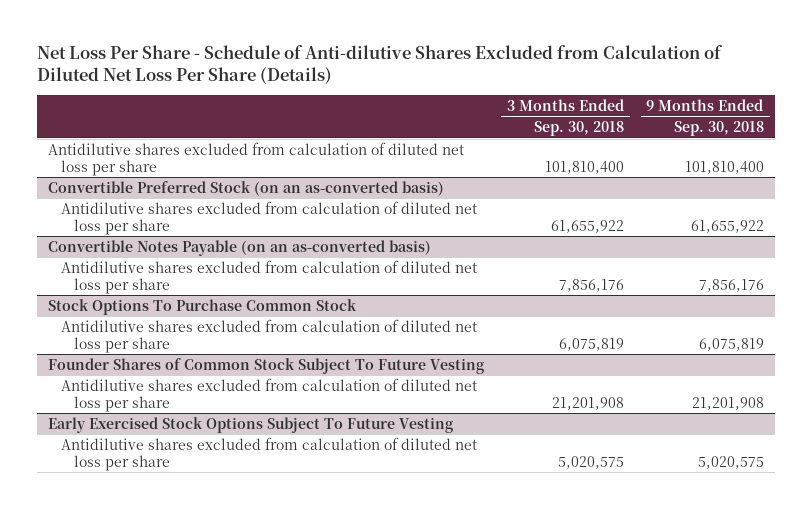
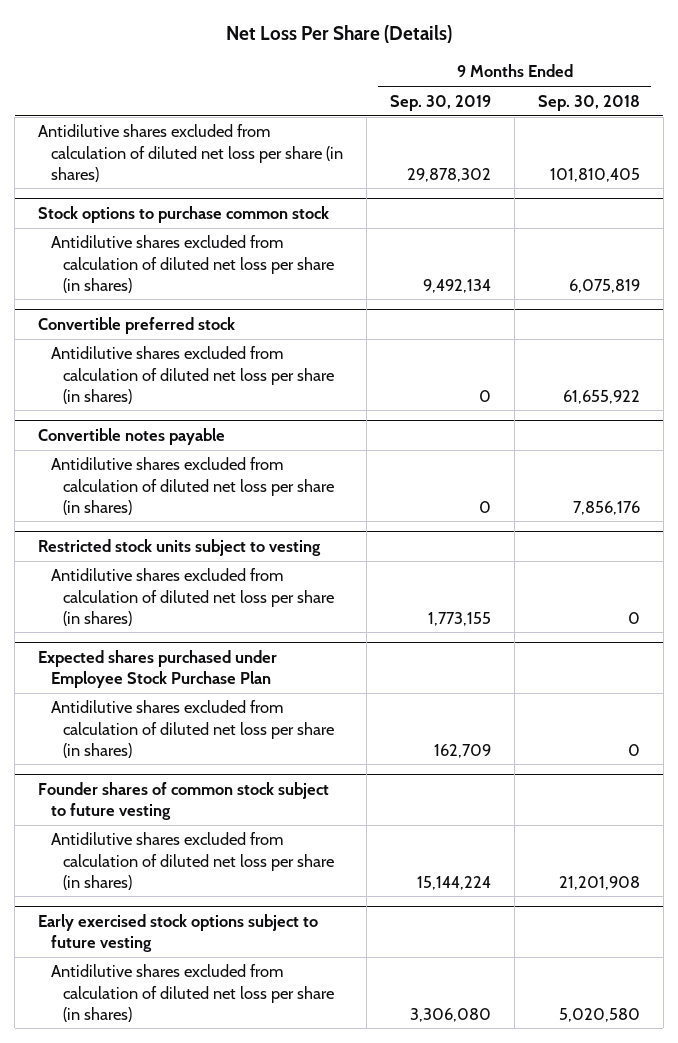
- Net Loss Per Share - Schedule of Anti-dilutive Shares Excluded from Calculation of Diluted Net Loss Per Share (Details)
+ Net Loss Per Share (Details)
- | 3 Months Ended Sep. 30, 2018 | 9 Months Ended Sep. 30, 2018
+ | 9 Months Ended Sep. 30, 2019 | 9 Months Ended Sep. 30, 2018
- Antidilutive shares excluded from calculation of diluted net loss per share | 101,810,400 | 101,810,400
- Convertible Preferred Stock (on an as-converted basis)
- Antidilutive shares excluded from calculation of diluted net loss per share | 61,655,922 | 61,655,922
- Convertible Notes Payable (on an as-converted basis)
- Antidilutive shares excluded from calculation of diluted net loss per share | 7,856,176 | 7,856,176
- Stock Options To Purchase Common Stock
- Antidilutive shares excluded from calculation of diluted net loss per share | 6,075,819 | 6,075,819
- Founder Shares of Common Stock Subject To Future Vesting
- Antidilutive shares excluded from calculation of diluted net loss per share | 21,201,908 | 21,201,908
- Early Exercised Stock Options Subject To Future Vesting
- Antidilutive shares excluded from calculation of diluted net loss per share | 5,020,575 | 5,020,575
+ Antidilutive shares excluded from calculation of diluted net loss per share (in shares) | 29,878,302 | 101,810,405
+ Stock options to purchase common stock
+ Antidilutive shares excluded from calculation of diluted net loss per share (in shares) | 9,492,134 | 6,075,819
+ Convertible preferred stock
+ Antidilutive shares excluded from calculation of diluted net loss per share (in shares) | 0 | 61,655,922
+ Convertible notes payable
+ Antidilutive shares excluded from calculation of diluted net loss per share (in shares) | 0 | 7,856,176
+ Restricted stock units subject to vesting
+ Antidilutive shares excluded from calculation of diluted net loss per share (in shares) | 1,773,155 | 0
+ Expected shares purchased under Employee Stock Purchase Plan
+ Antidilutive shares excluded from calculation of diluted net loss per share (in shares) | 162,709 | 0
+ Founder shares of common stock subject to future vesting
+ Antidilutive shares excluded from calculation of diluted net loss per share (in shares) | 15,144,224 | 21,201,908
+ Early exercised stock options subject to future vesting
+ Antidilutive shares excluded from calculation of diluted net loss per share (in shares) | 3,306,080 | 5,020,580

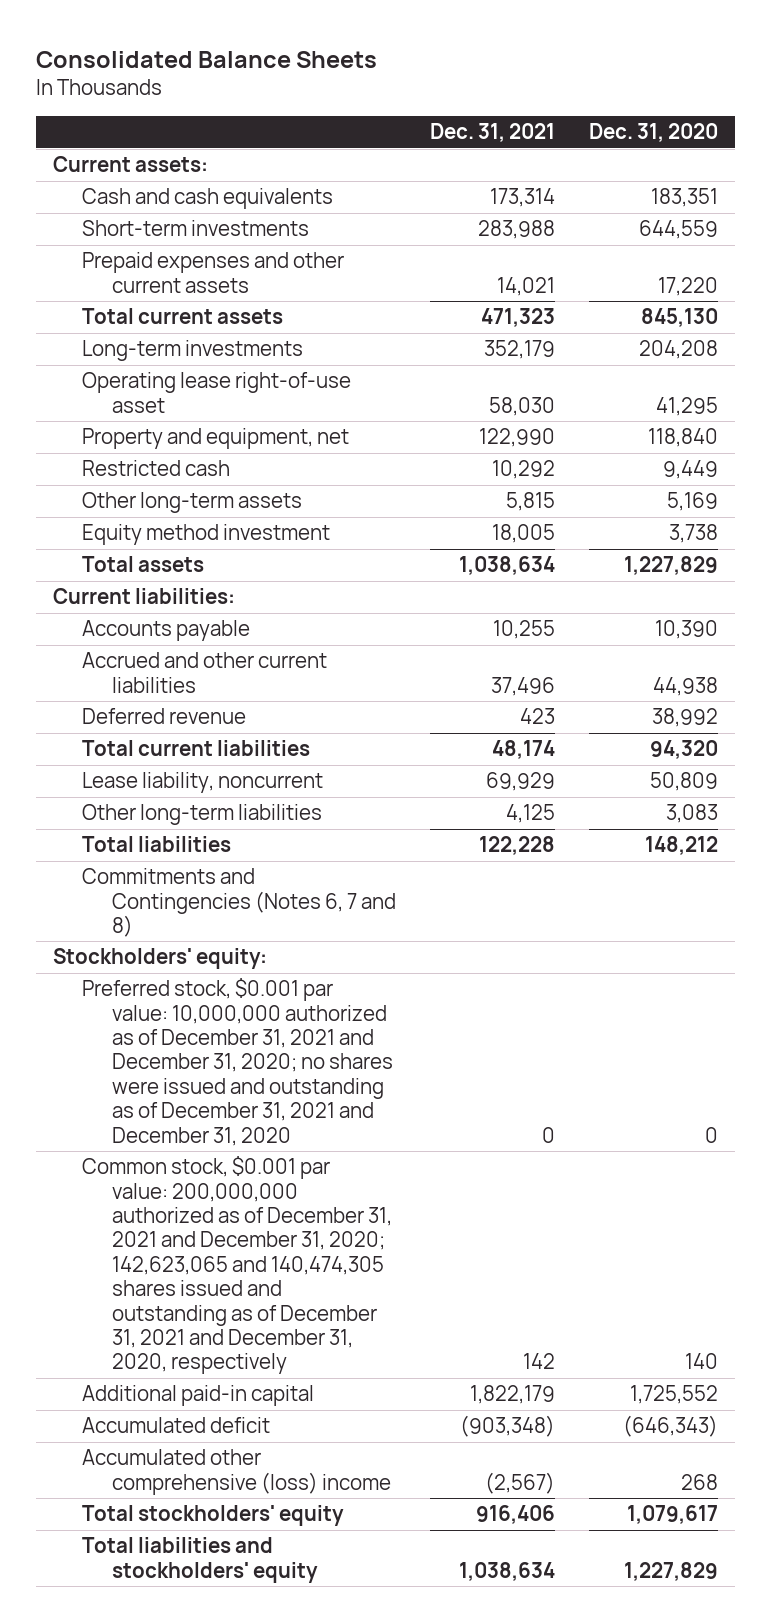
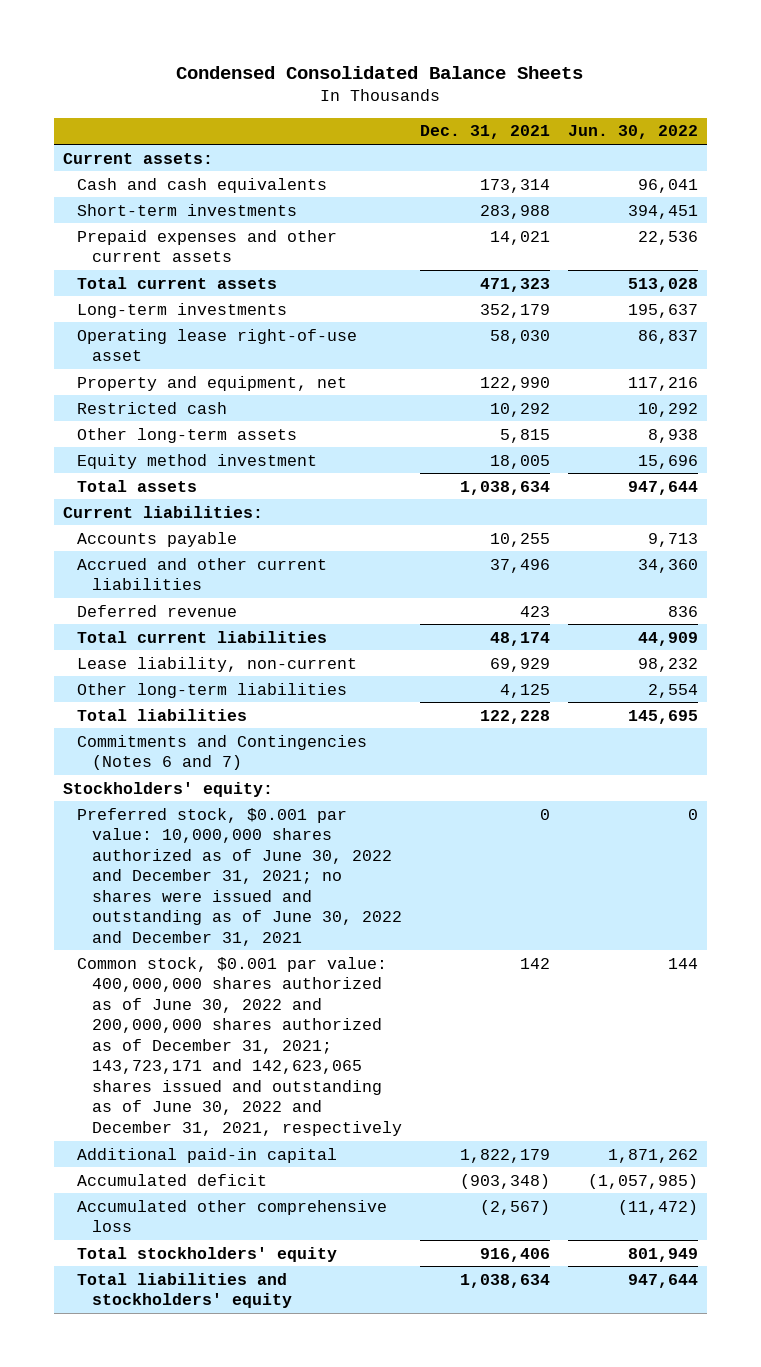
- Consolidated Balance Sheets
+ Condensed Consolidated Balance Sheets
- | Dec. 31, 2021 | Dec. 31, 2020
+ | Dec. 31, 2021 | Jun. 30, 2022
- Lease liability, noncurrent | 69,929 | 50,809
+ Lease liability, non-current | 69,929 | 98,232
- Commitments and Contingencies (Notes 6, 7 and 8)
+ Commitments and Contingencies (Notes 6 and 7)
- Preferred stock, $0.001 par value: 10,000,000 authorized as of December 31, 2021 and December 31, 2020; no shares were issued and outstanding as of December 31, 2021 and December 31, 2020 | 0 | 0
- Common stock, $0.001 par value: 200,000,000 authorized as of December 31, 2021 and December 31, 2020; 142,623,065 and 140,474,305 shares issued and outstanding as of December 31, 2021 and December 31, 2020, respectively | 142 | 140
+ Preferred stock, $0.001 par value: 10,000,000 shares authorized as of June 30, 2022 and December 31, 2021; no shares were issued and outstanding as of June 30, 2022 and December 31, 2021 | 0 | 0
+ Common stock, $0.001 par value: 400,000,000 shares authorized as of June 30, 2022 and 200,000,000 shares authorized as of December 31, 2021; 143,723,171 and 142,623,065 shares issued and outstanding as of June 30, 2022 and December 31, 2021, respectively | 142 | 144
- Accumulated other comprehensive (loss) income | (2,567) | 268
+ Accumulated other comprehensive loss | (2,567) | (11,472)

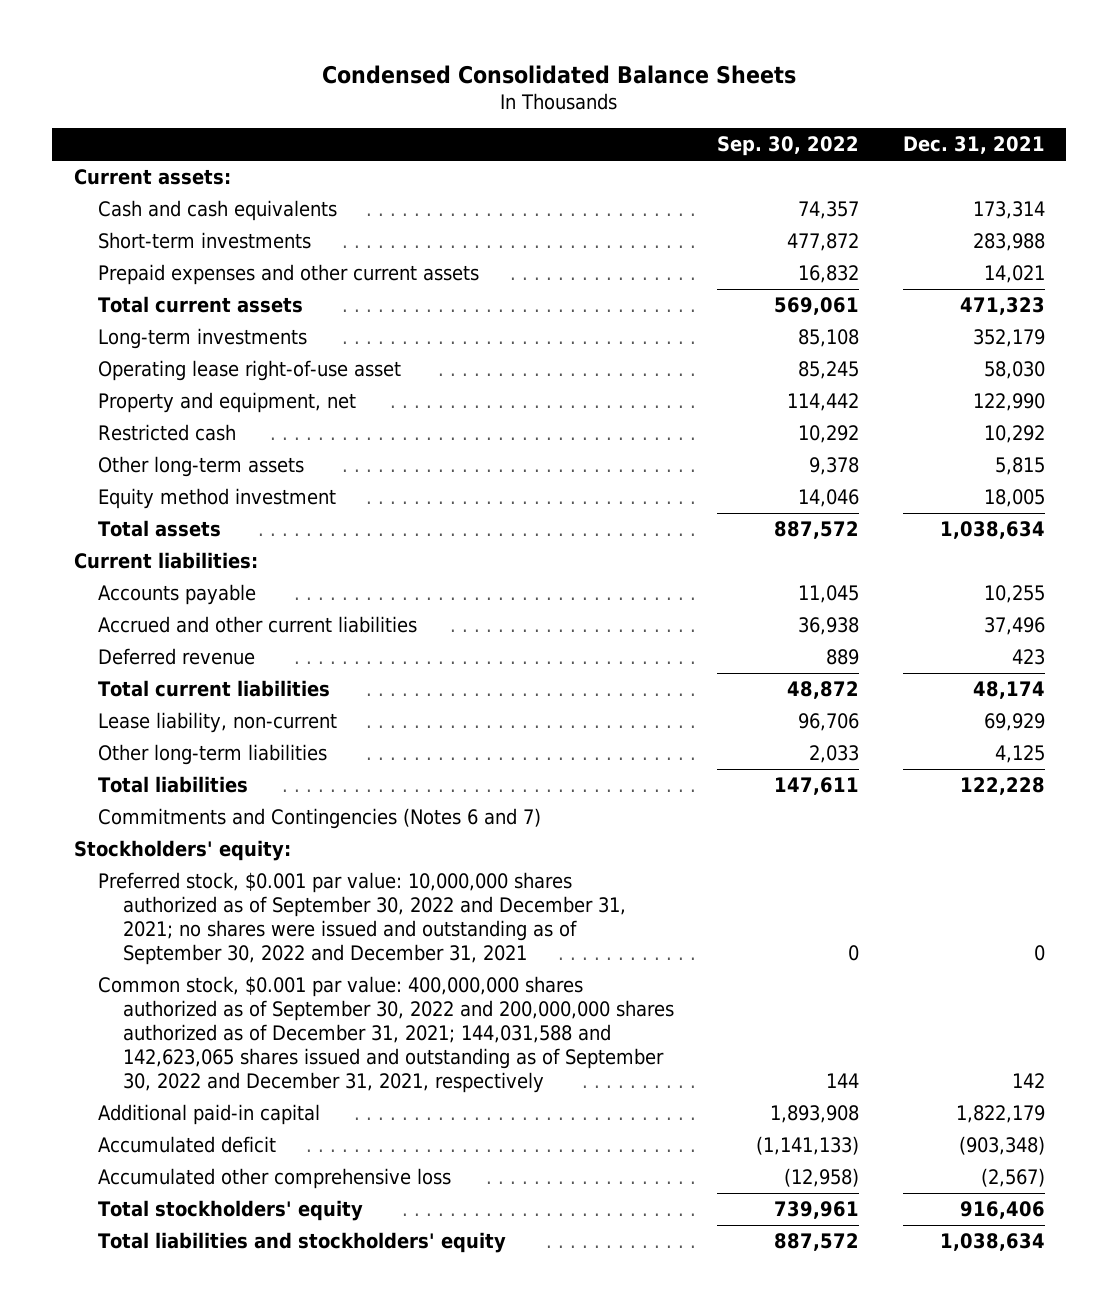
- | Dec. 31, 2021 | Jun. 30, 2022
+ | Sep. 30, 2022 | Dec. 31, 2021
- Preferred stock, $0.001 par value: 10,000,000 shares authorized as of June 30, 2022 and December 31, 2021; no shares were issued and outstanding as of June 30, 2022 and December 31, 2021 | 0 | 0
- Common stock, $0.001 par value: 400,000,000 shares authorized as of June 30, 2022 and 200,000,000 shares authorized as of December 31, 2021; 143,723,171 and 142,623,065 shares issued and outstanding as of June 30, 2022 and December 31, 2021, respectively | 142 | 144
+ Preferred stock, $0.001 par value: 10,000,000 shares authorized as of September 30, 2022 and December 31, 2021; no shares were issued and outstanding as of September 30, 2022 and December 31, 2021 | 0 | 0
+ Common stock, $0.001 par value: 400,000,000 shares authorized as of September 30, 2022 and 200,000,000 shares authorized as of December 31, 2021; 144,031,588 and 142,623,065 shares issued and outstanding as of September 30, 2022 and December 31, 2021, respectively | 144 | 142

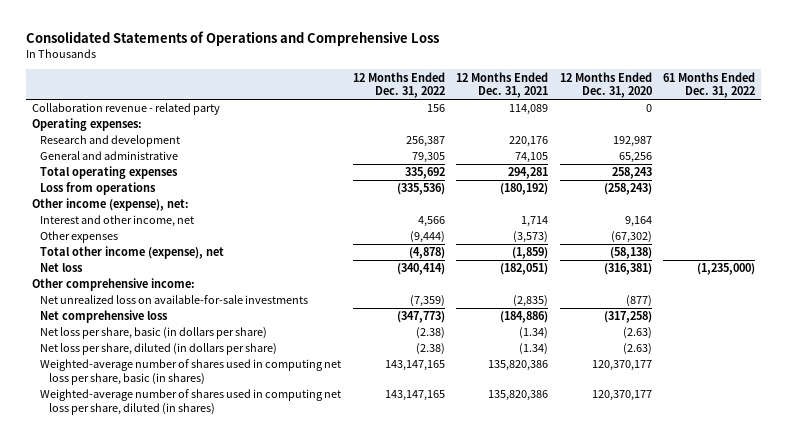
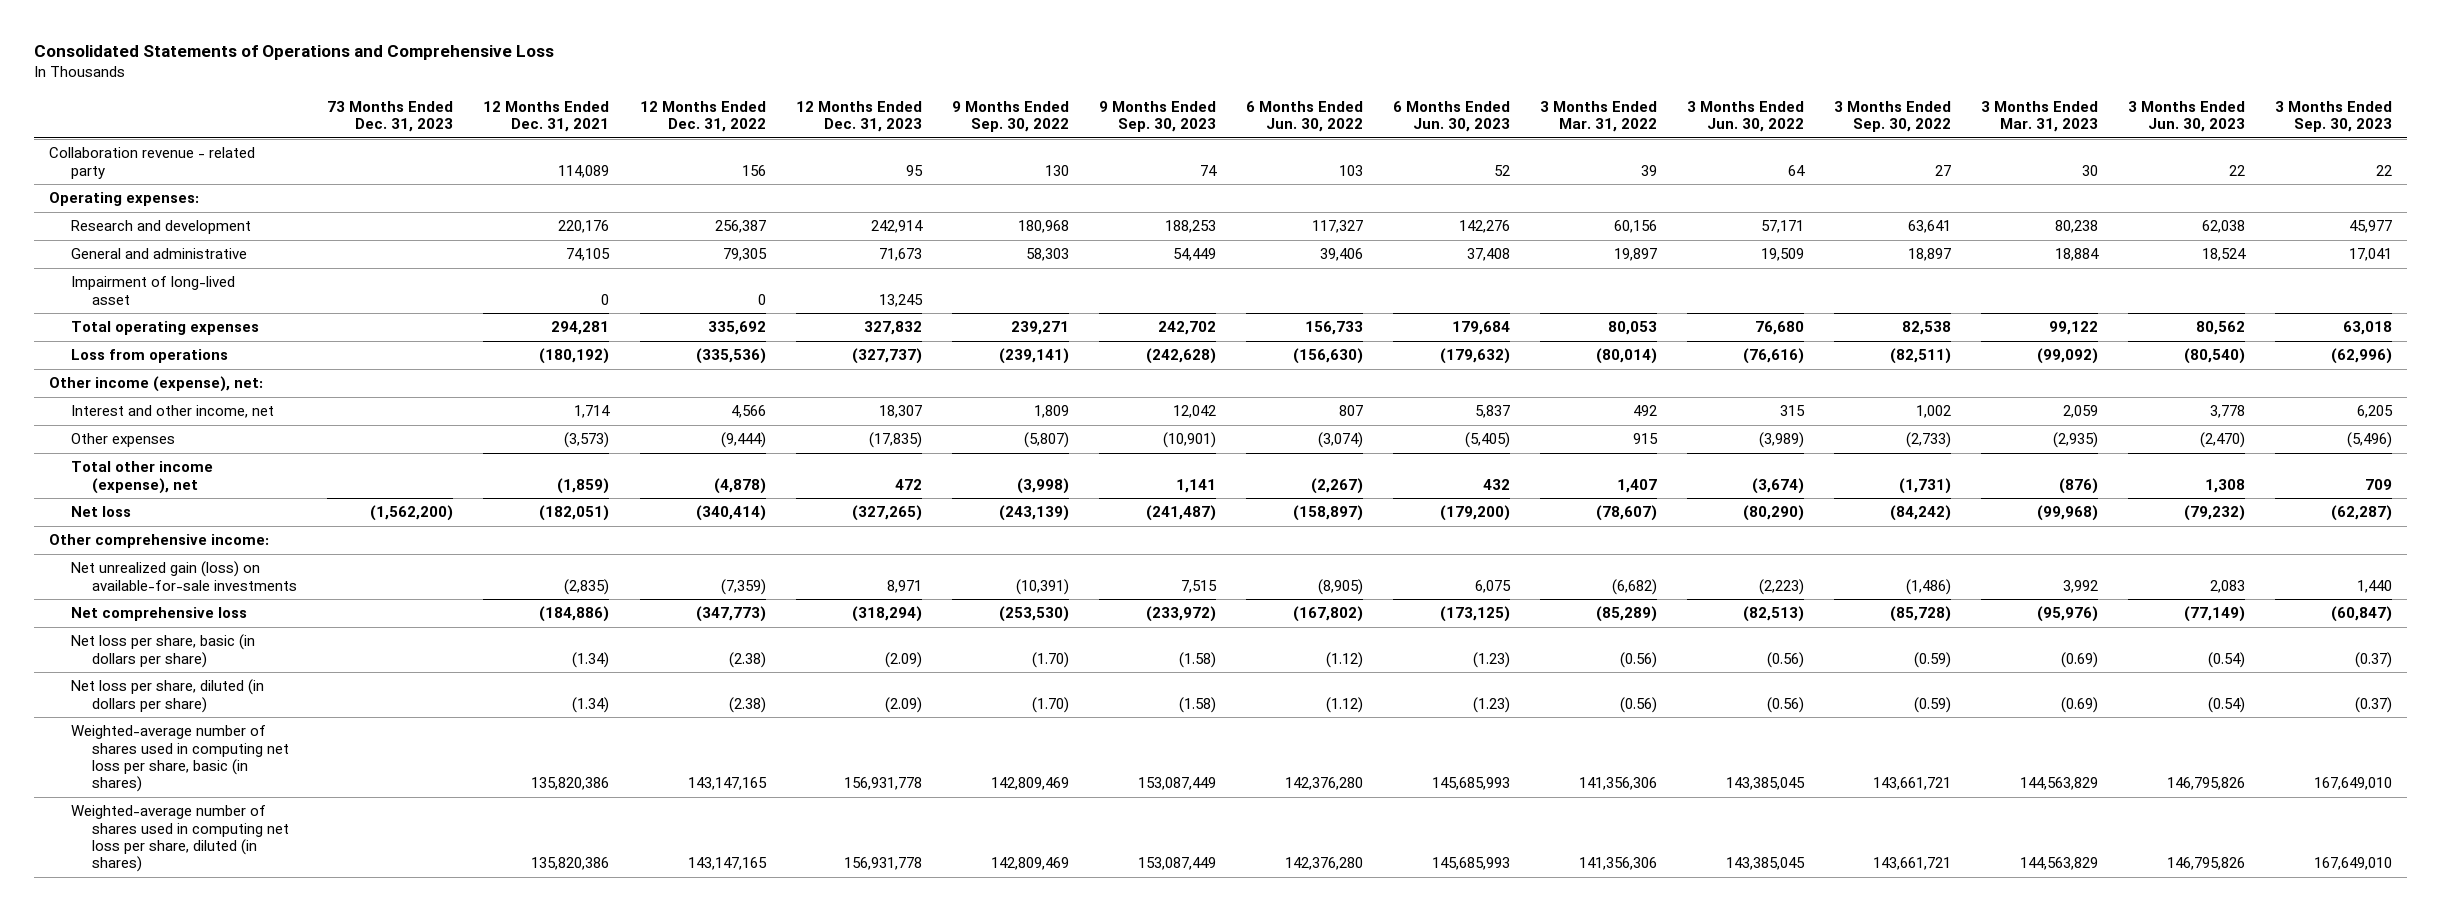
- | 12 Months Ended Dec. 31, 2022 | 12 Months Ended Dec. 31, 2021 | 12 Months Ended Dec. 31, 2020 | 61 Months Ended Dec. 31, 2022
+ | 73 Months Ended Dec. 31, 2023 | 12 Months Ended Dec. 31, 2021 | 12 Months Ended Dec. 31, 2022 | 12 Months Ended Dec. 31, 2023 | 9 Months Ended Sep. 30, 2022 | 9 Months Ended Sep. 30, 2023 | 6 Months Ended Jun. 30, 2022 | 6 Months Ended Jun. 30, 2023 | 3 Months Ended Mar. 31, 2022 | 3 Months Ended Jun. 30, 2022 | 3 Months Ended Sep. 30, 2022 | 3 Months Ended Mar. 31, 2023 | 3 Months Ended Jun. 30, 2023 | 3 Months Ended Sep. 30, 2023
+ Impairment of long-lived asset | | 0 | 0 | 13,245 | | | | | | | | | |
- Net unrealized loss on available-for-sale investments | (7,359) | (2,835) | (877) |
+ Net unrealized gain (loss) on available-for-sale investments | | (2,835) | (7,359) | 8,971 | (10,391) | 7,515 | (8,905) | 6,075 | (6,682) | (2,223) | (1,486) | 3,992 | 2,083 | 1,440

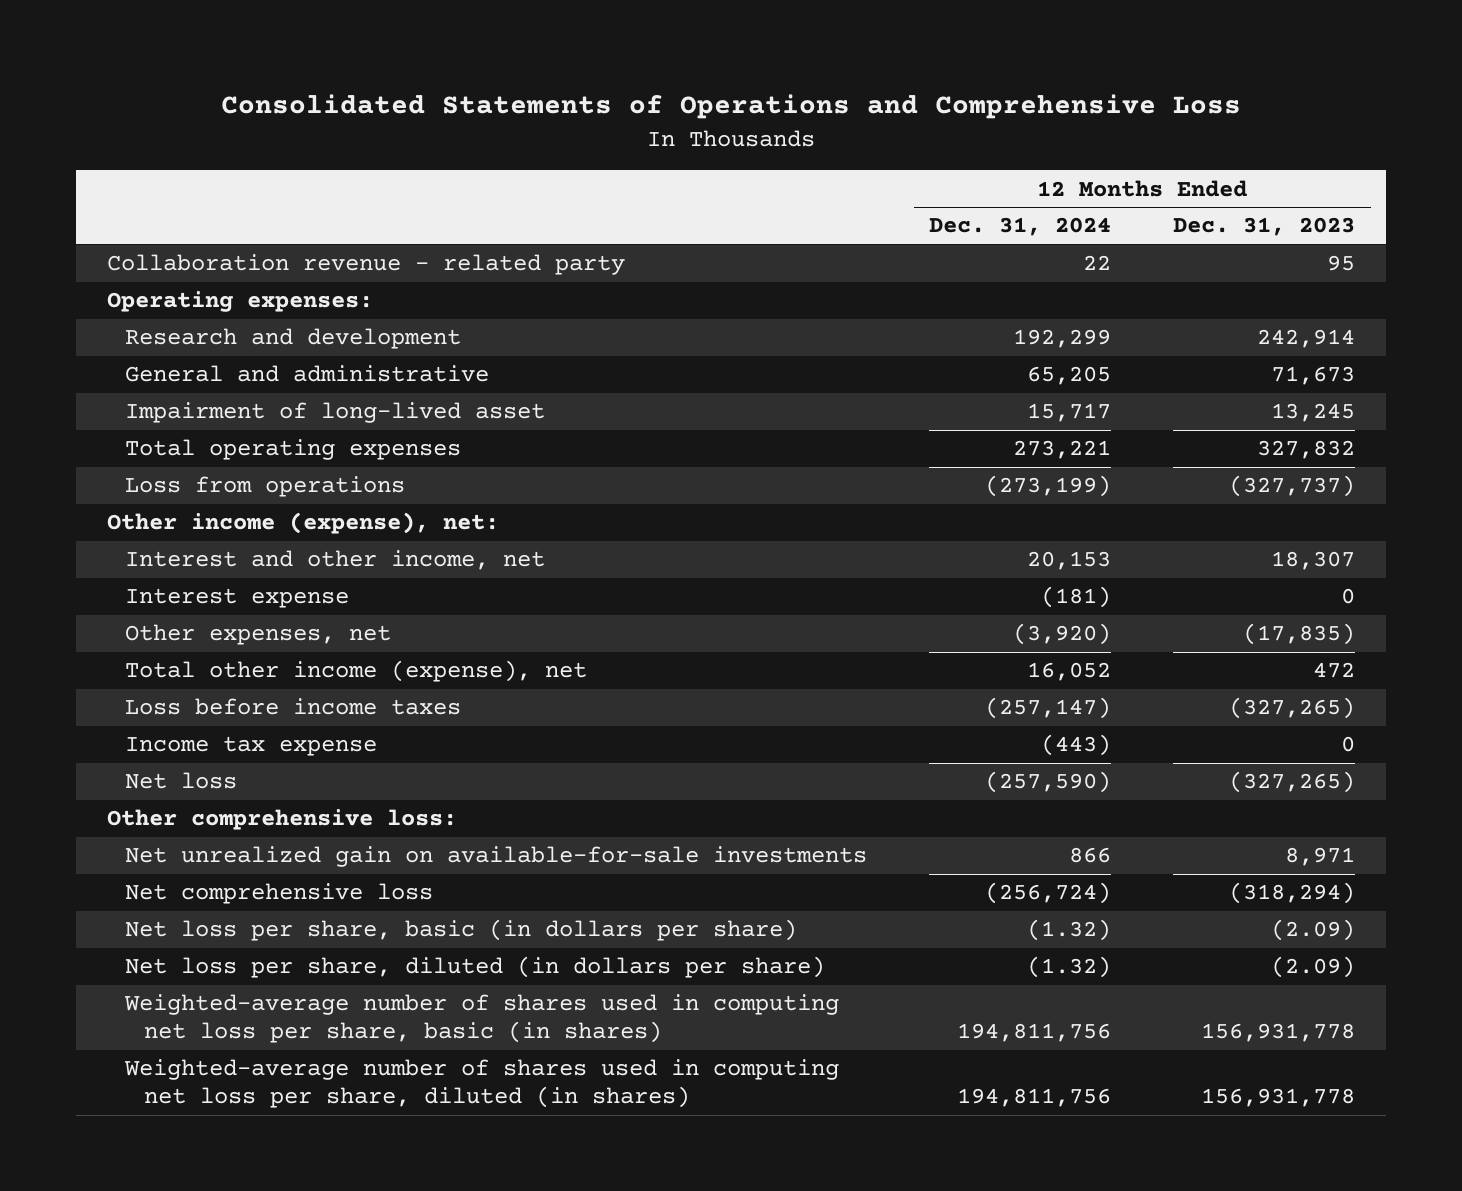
- | 73 Months Ended Dec. 31, 2023 | 12 Months Ended Dec. 31, 2021 | 12 Months Ended Dec. 31, 2022 | 12 Months Ended Dec. 31, 2023 | 9 Months Ended Sep. 30, 2022 | 9 Months Ended Sep. 30, 2023 | 6 Months Ended Jun. 30, 2022 | 6 Months Ended Jun. 30, 2023 | 3 Months Ended Mar. 31, 2022 | 3 Months Ended Jun. 30, 2022 | 3 Months Ended Sep. 30, 2022 | 3 Months Ended Mar. 31, 2023 | 3 Months Ended Jun. 30, 2023 | 3 Months Ended Sep. 30, 2023
+ | 12 Months Ended Dec. 31, 2024 | 12 Months Ended Dec. 31, 2023
- Other expenses | | (3,573) | (9,444) | (17,835) | (5,807) | (10,901) | (3,074) | (5,405) | 915 | (3,989) | (2,733) | (2,935) | (2,470) | (5,496)
+ Interest expense | (181) | 0
+ Other expenses, net | (3,920) | (17,835)
+ Loss before income taxes | (257,147) | (327,265)
+ Income tax expense | (443) | 0
- Other comprehensive income:
- Net unrealized gain (loss) on available-for-sale investments | | (2,835) | (7,359) | 8,971 | (10,391) | 7,515 | (8,905) | 6,075 | (6,682) | (2,223) | (1,486) | 3,992 | 2,083 | 1,440
+ Other comprehensive loss:
+ Net unrealized gain on available-for-sale investments | 866 | 8,971

